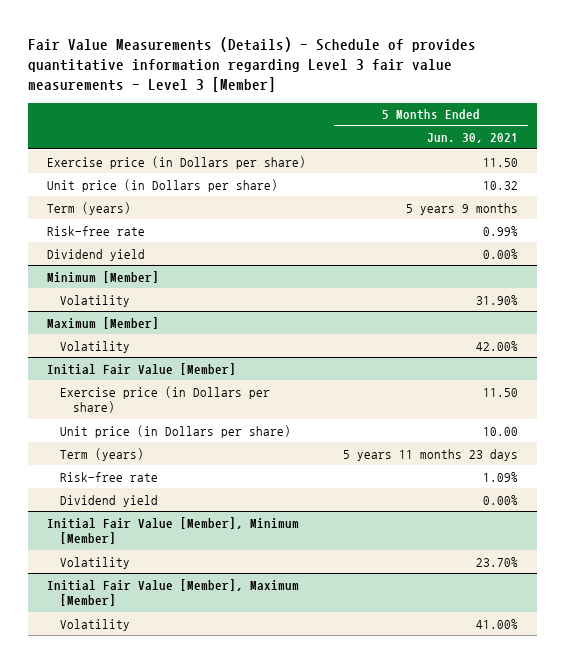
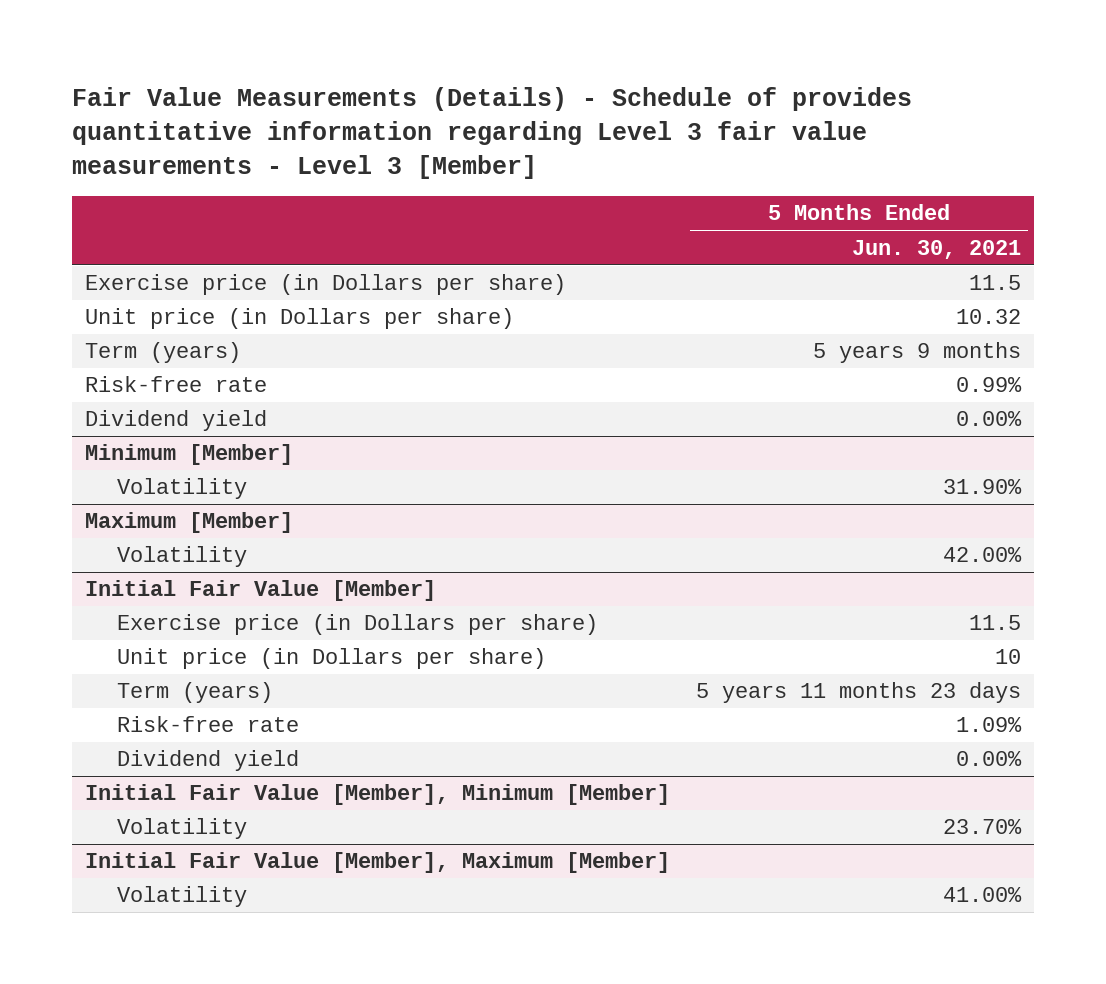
- Exercise price (in Dollars per share) | 11.50
+ Exercise price (in Dollars per share) | 11.5
@ Initial Fair Value [Member]
- Exercise price (in Dollars per share) | 11.50
- Unit price (in Dollars per share) | 10.00
+ Exercise price (in Dollars per share) | 11.5
+ Unit price (in Dollars per share) | 10

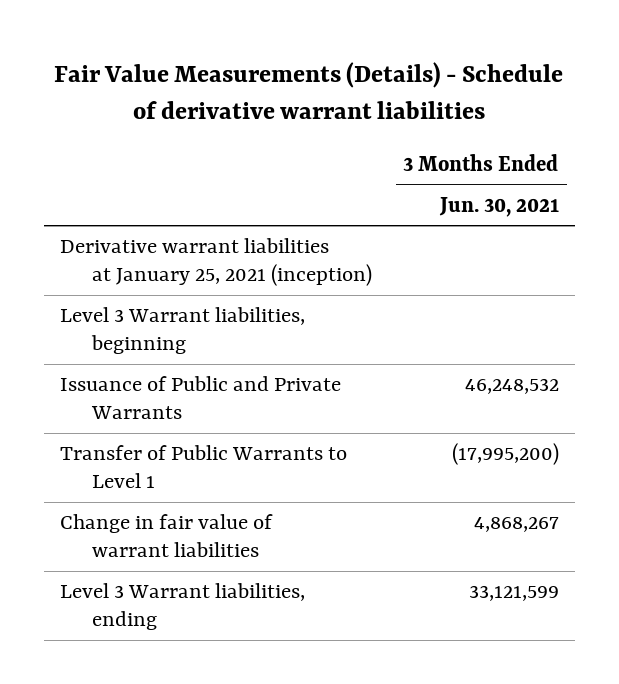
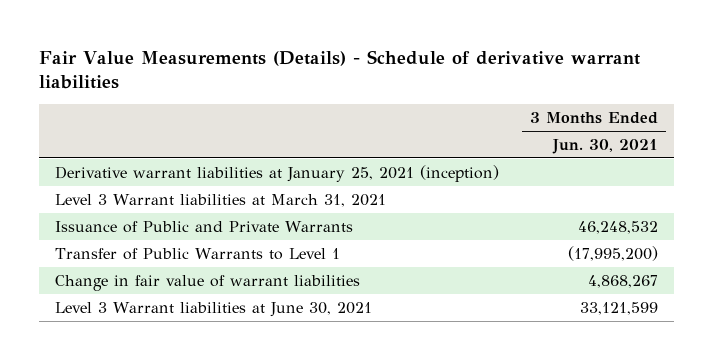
- Level 3 Warrant liabilities, beginning
+ Level 3 Warrant liabilities at March 31, 2021
- Level 3 Warrant liabilities, ending | 33,121,599
+ Level 3 Warrant liabilities at June 30, 2021 | 33,121,599

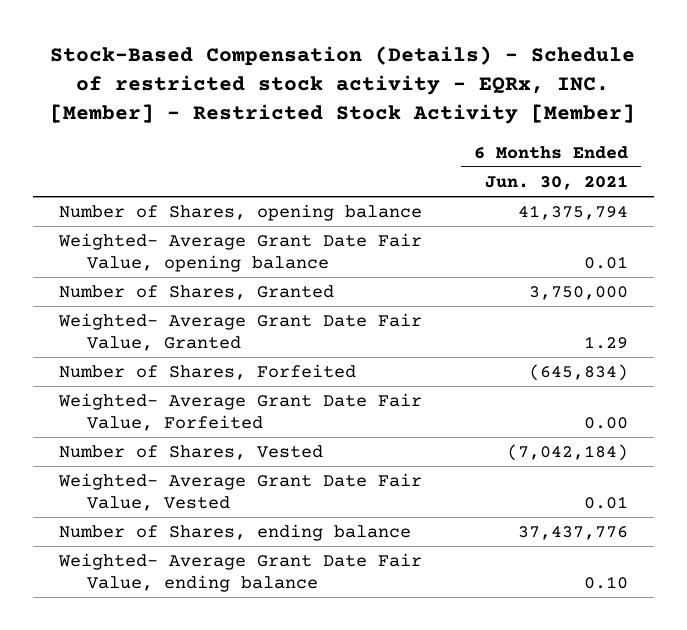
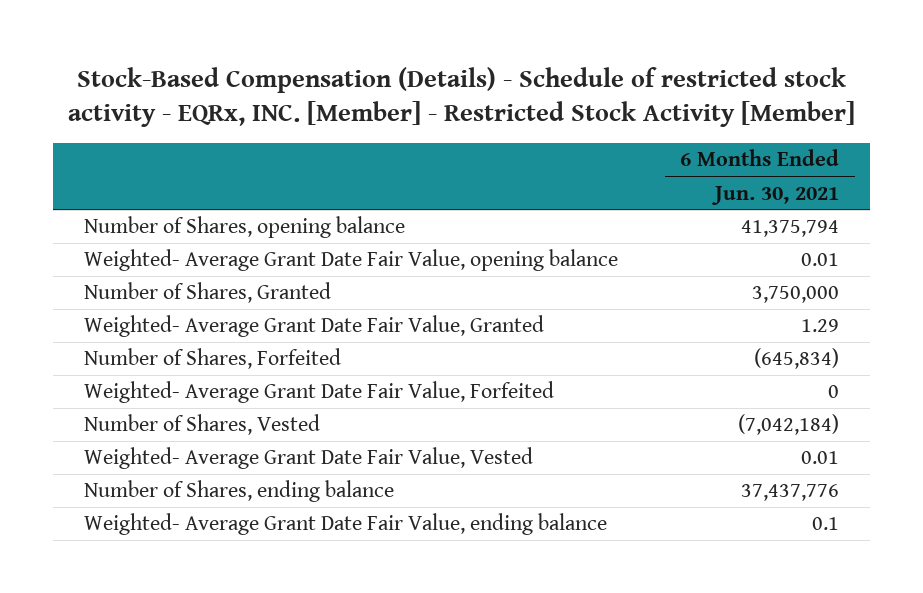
- Weighted- Average Grant Date Fair Value, Forfeited | 0.00
+ Weighted- Average Grant Date Fair Value, Forfeited | 0
- Weighted- Average Grant Date Fair Value, ending balance | 0.10
+ Weighted- Average Grant Date Fair Value, ending balance | 0.1

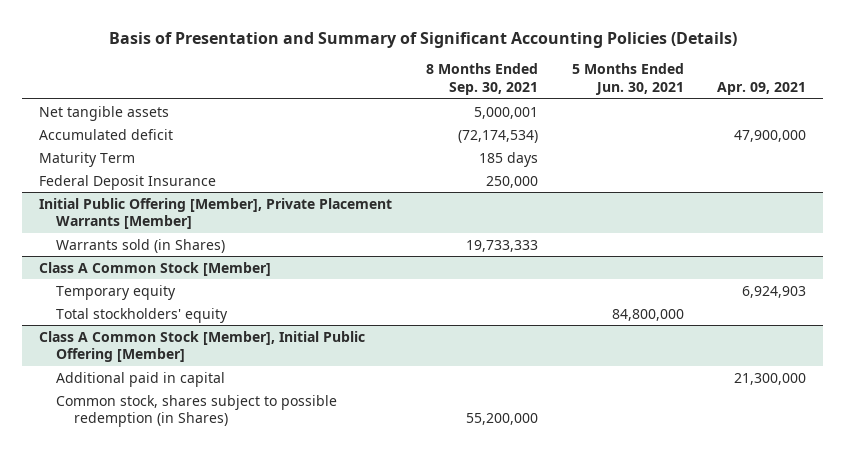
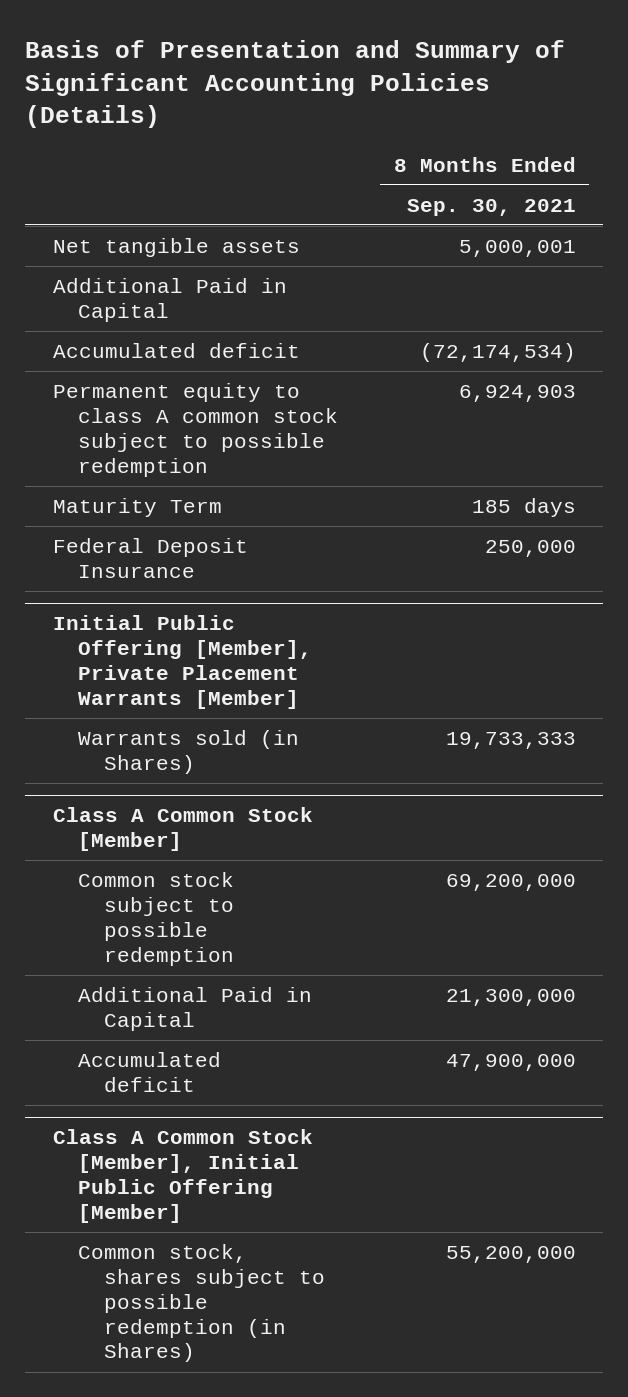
- | 8 Months Ended Sep. 30, 2021 | 5 Months Ended Jun. 30, 2021 | Apr. 09, 2021
+ | 8 Months Ended Sep. 30, 2021
+ Additional Paid in Capital
+ Permanent equity to class A common stock subject to possible redemption | 6,924,903
@ Class A Common Stock [Member]
- Temporary equity | | | 6,924,903
- Total stockholders' equity | | 84,800,000 |
+ Common stock subject to possible redemption | 69,200,000
+ Additional Paid in Capital | 21,300,000
+ Accumulated deficit | 47,900,000
@ Class A Common Stock [Member], Initial Public Offering [Member]
- Additional paid in capital | | | 21,300,000

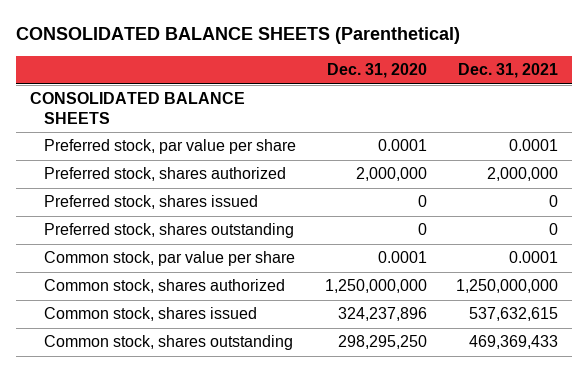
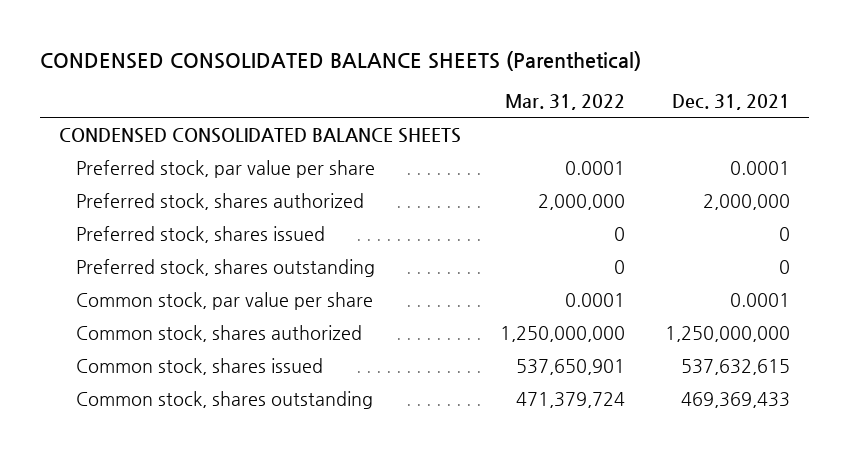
- CONSOLIDATED BALANCE SHEETS (Parenthetical)
+ CONDENSED CONSOLIDATED BALANCE SHEETS (Parenthetical)
- | Dec. 31, 2020 | Dec. 31, 2021
+ | Mar. 31, 2022 | Dec. 31, 2021
- CONSOLIDATED BALANCE SHEETS
+ CONDENSED CONSOLIDATED BALANCE SHEETS

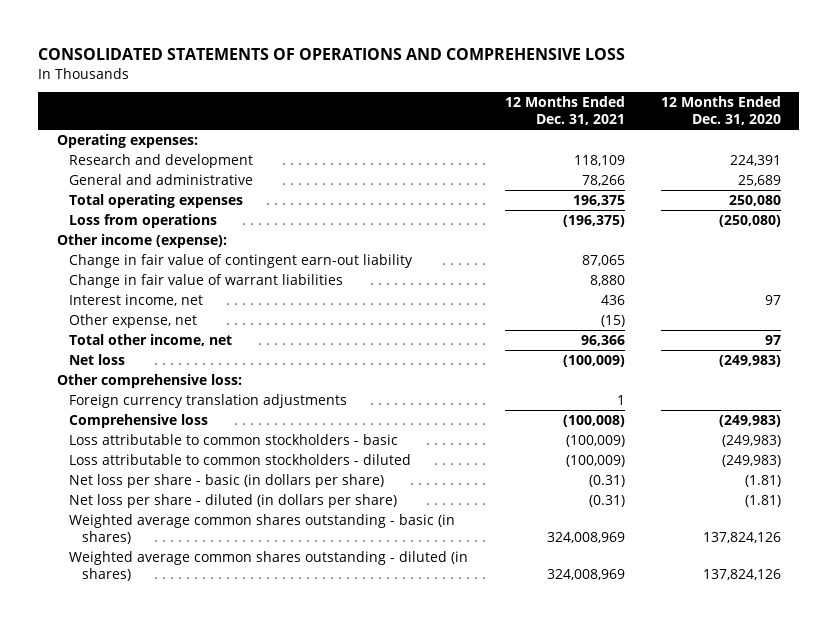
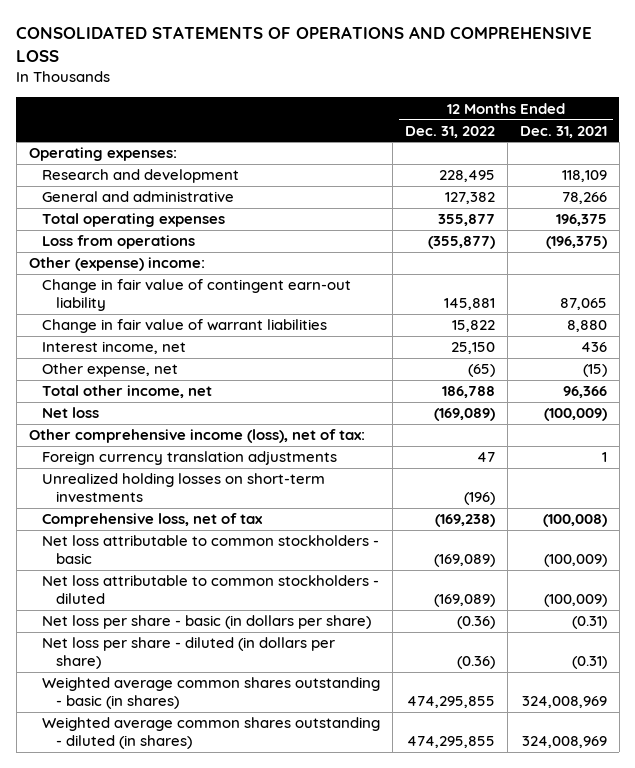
- | 12 Months Ended Dec. 31, 2021 | 12 Months Ended Dec. 31, 2020
+ | 12 Months Ended Dec. 31, 2022 | 12 Months Ended Dec. 31, 2021
- Other income (expense):
+ Other (expense) income:
- Other comprehensive loss:
+ Other comprehensive income (loss), net of tax:
- Comprehensive loss | (100,008) | (249,983)
- Loss attributable to common stockholders - basic | (100,009) | (249,983)
- Loss attributable to common stockholders - diluted | (100,009) | (249,983)
+ Unrealized holding losses on short-term investments | (196) |
+ Comprehensive loss, net of tax | (169,238) | (100,008)
+ Net loss attributable to common stockholders - basic | (169,089) | (100,009)
+ Net loss attributable to common stockholders - diluted | (169,089) | (100,009)

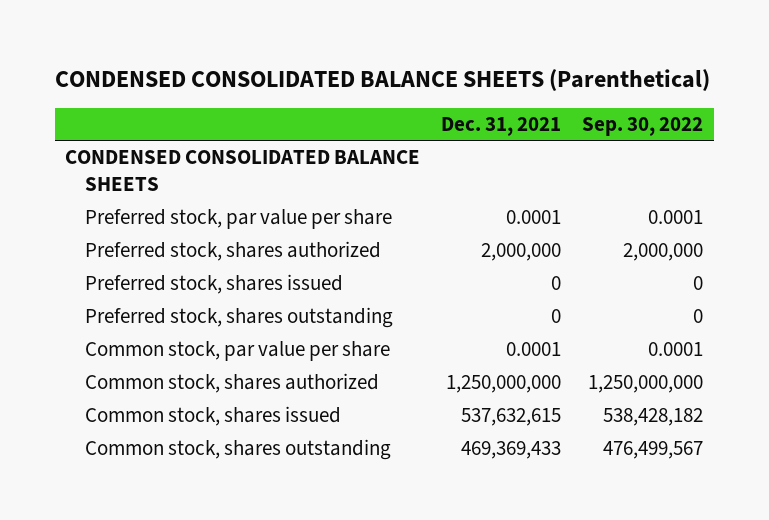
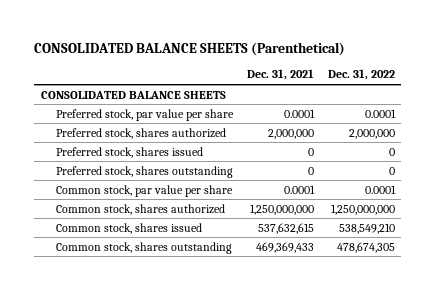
- CONDENSED CONSOLIDATED BALANCE SHEETS (Parenthetical)
+ CONSOLIDATED BALANCE SHEETS (Parenthetical)
- | Dec. 31, 2021 | Sep. 30, 2022
+ | Dec. 31, 2021 | Dec. 31, 2022
- CONDENSED CONSOLIDATED BALANCE SHEETS
+ CONSOLIDATED BALANCE SHEETS

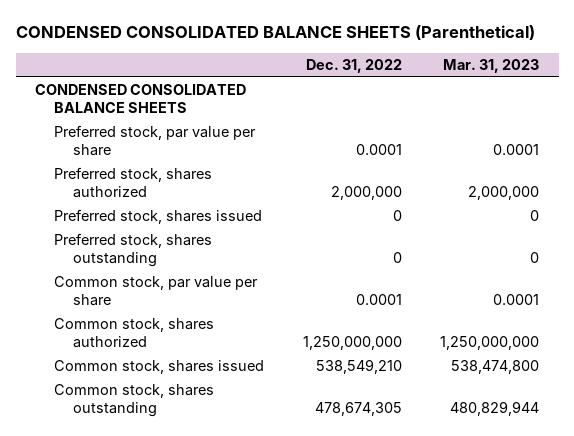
- CONSOLIDATED BALANCE SHEETS (Parenthetical)
+ CONDENSED CONSOLIDATED BALANCE SHEETS (Parenthetical)
- | Dec. 31, 2021 | Dec. 31, 2022
+ | Dec. 31, 2022 | Mar. 31, 2023
- CONSOLIDATED BALANCE SHEETS
+ CONDENSED CONSOLIDATED BALANCE SHEETS

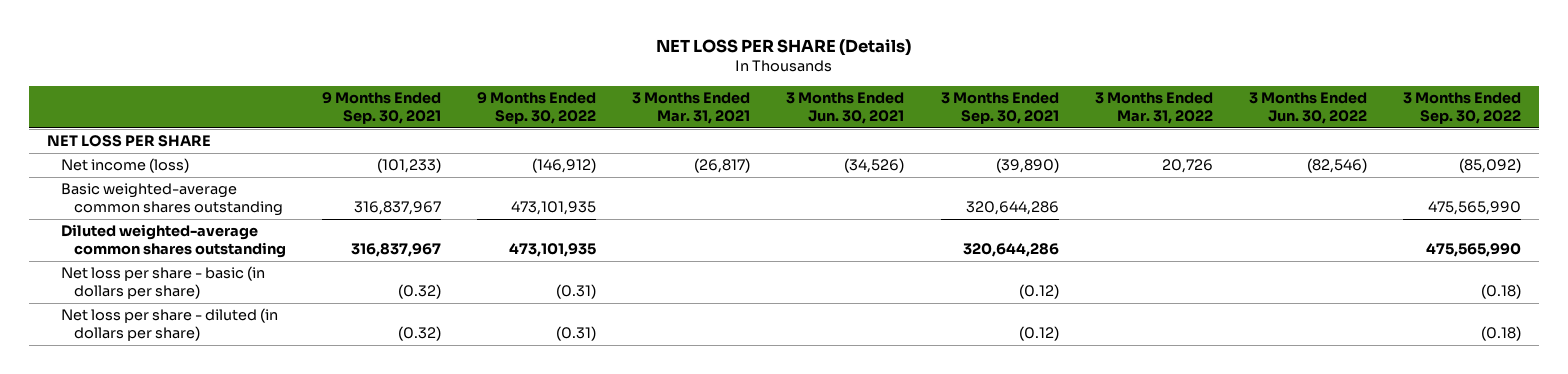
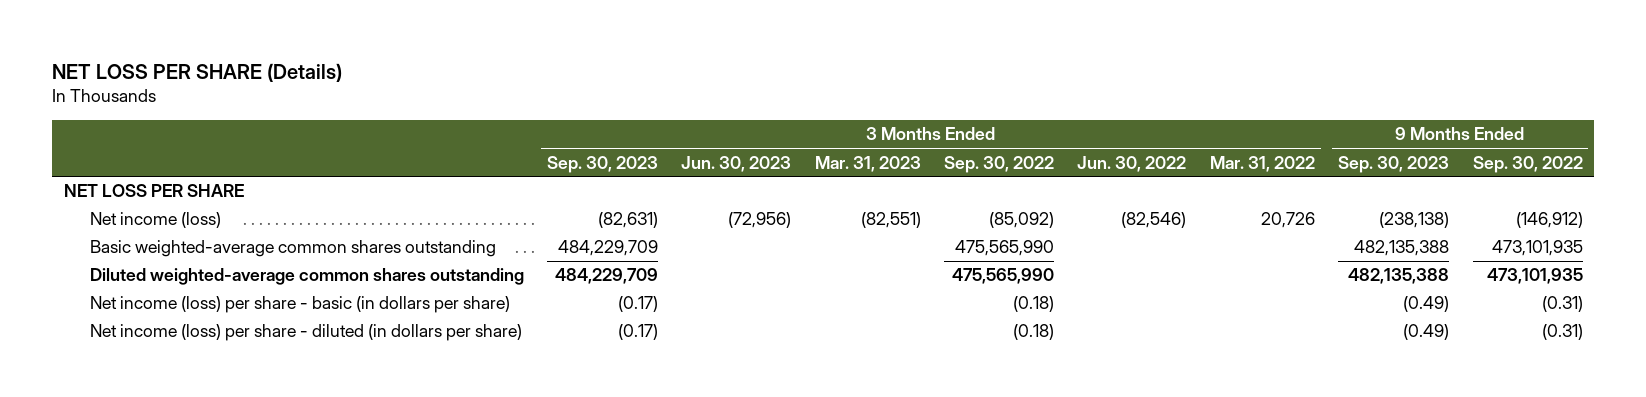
- | 9 Months Ended Sep. 30, 2021 | 9 Months Ended Sep. 30, 2022 | 3 Months Ended Mar. 31, 2021 | 3 Months Ended Jun. 30, 2021 | 3 Months Ended Sep. 30, 2021 | 3 Months Ended Mar. 31, 2022 | 3 Months Ended Jun. 30, 2022 | 3 Months Ended Sep. 30, 2022
+ | 3 Months Ended Sep. 30, 2023 | 3 Months Ended Jun. 30, 2023 | 3 Months Ended Mar. 31, 2023 | 3 Months Ended Sep. 30, 2022 | 3 Months Ended Jun. 30, 2022 | 3 Months Ended Mar. 31, 2022 | 9 Months Ended Sep. 30, 2023 | 9 Months Ended Sep. 30, 2022
- Net loss per share - basic (in dollars per share) | (0.32) | (0.31) | | | (0.12) | | | (0.18)
- Net loss per share - diluted (in dollars per share) | (0.32) | (0.31) | | | (0.12) | | | (0.18)
+ Net income (loss) per share - basic (in dollars per share) | (0.17) | | | (0.18) | | | (0.49) | (0.31)
+ Net income (loss) per share - diluted (in dollars per share) | (0.17) | | | (0.18) | | | (0.49) | (0.31)

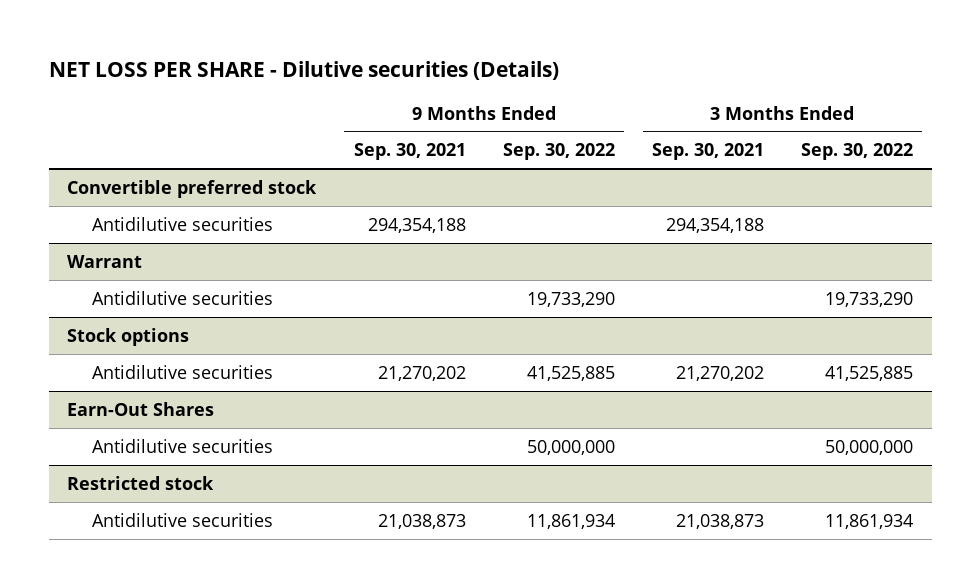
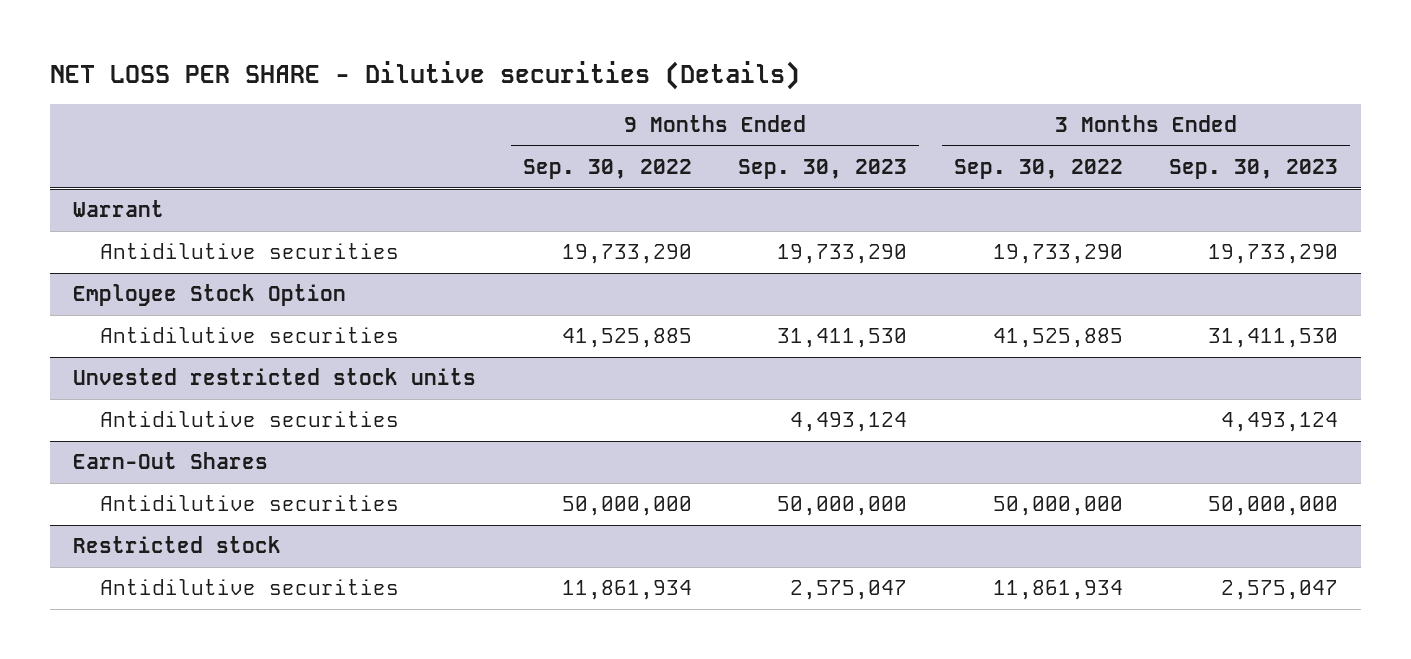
- | 9 Months Ended Sep. 30, 2021 | 9 Months Ended Sep. 30, 2022 | 3 Months Ended Sep. 30, 2021 | 3 Months Ended Sep. 30, 2022
+ | 9 Months Ended Sep. 30, 2022 | 9 Months Ended Sep. 30, 2023 | 3 Months Ended Sep. 30, 2022 | 3 Months Ended Sep. 30, 2023
- Convertible preferred stock
- Antidilutive securities | 294,354,188 | | 294,354,188 |
- Stock options
+ Employee Stock Option
+ Unvested restricted stock units
+ Antidilutive securities | | 4,493,124 | | 4,493,124

